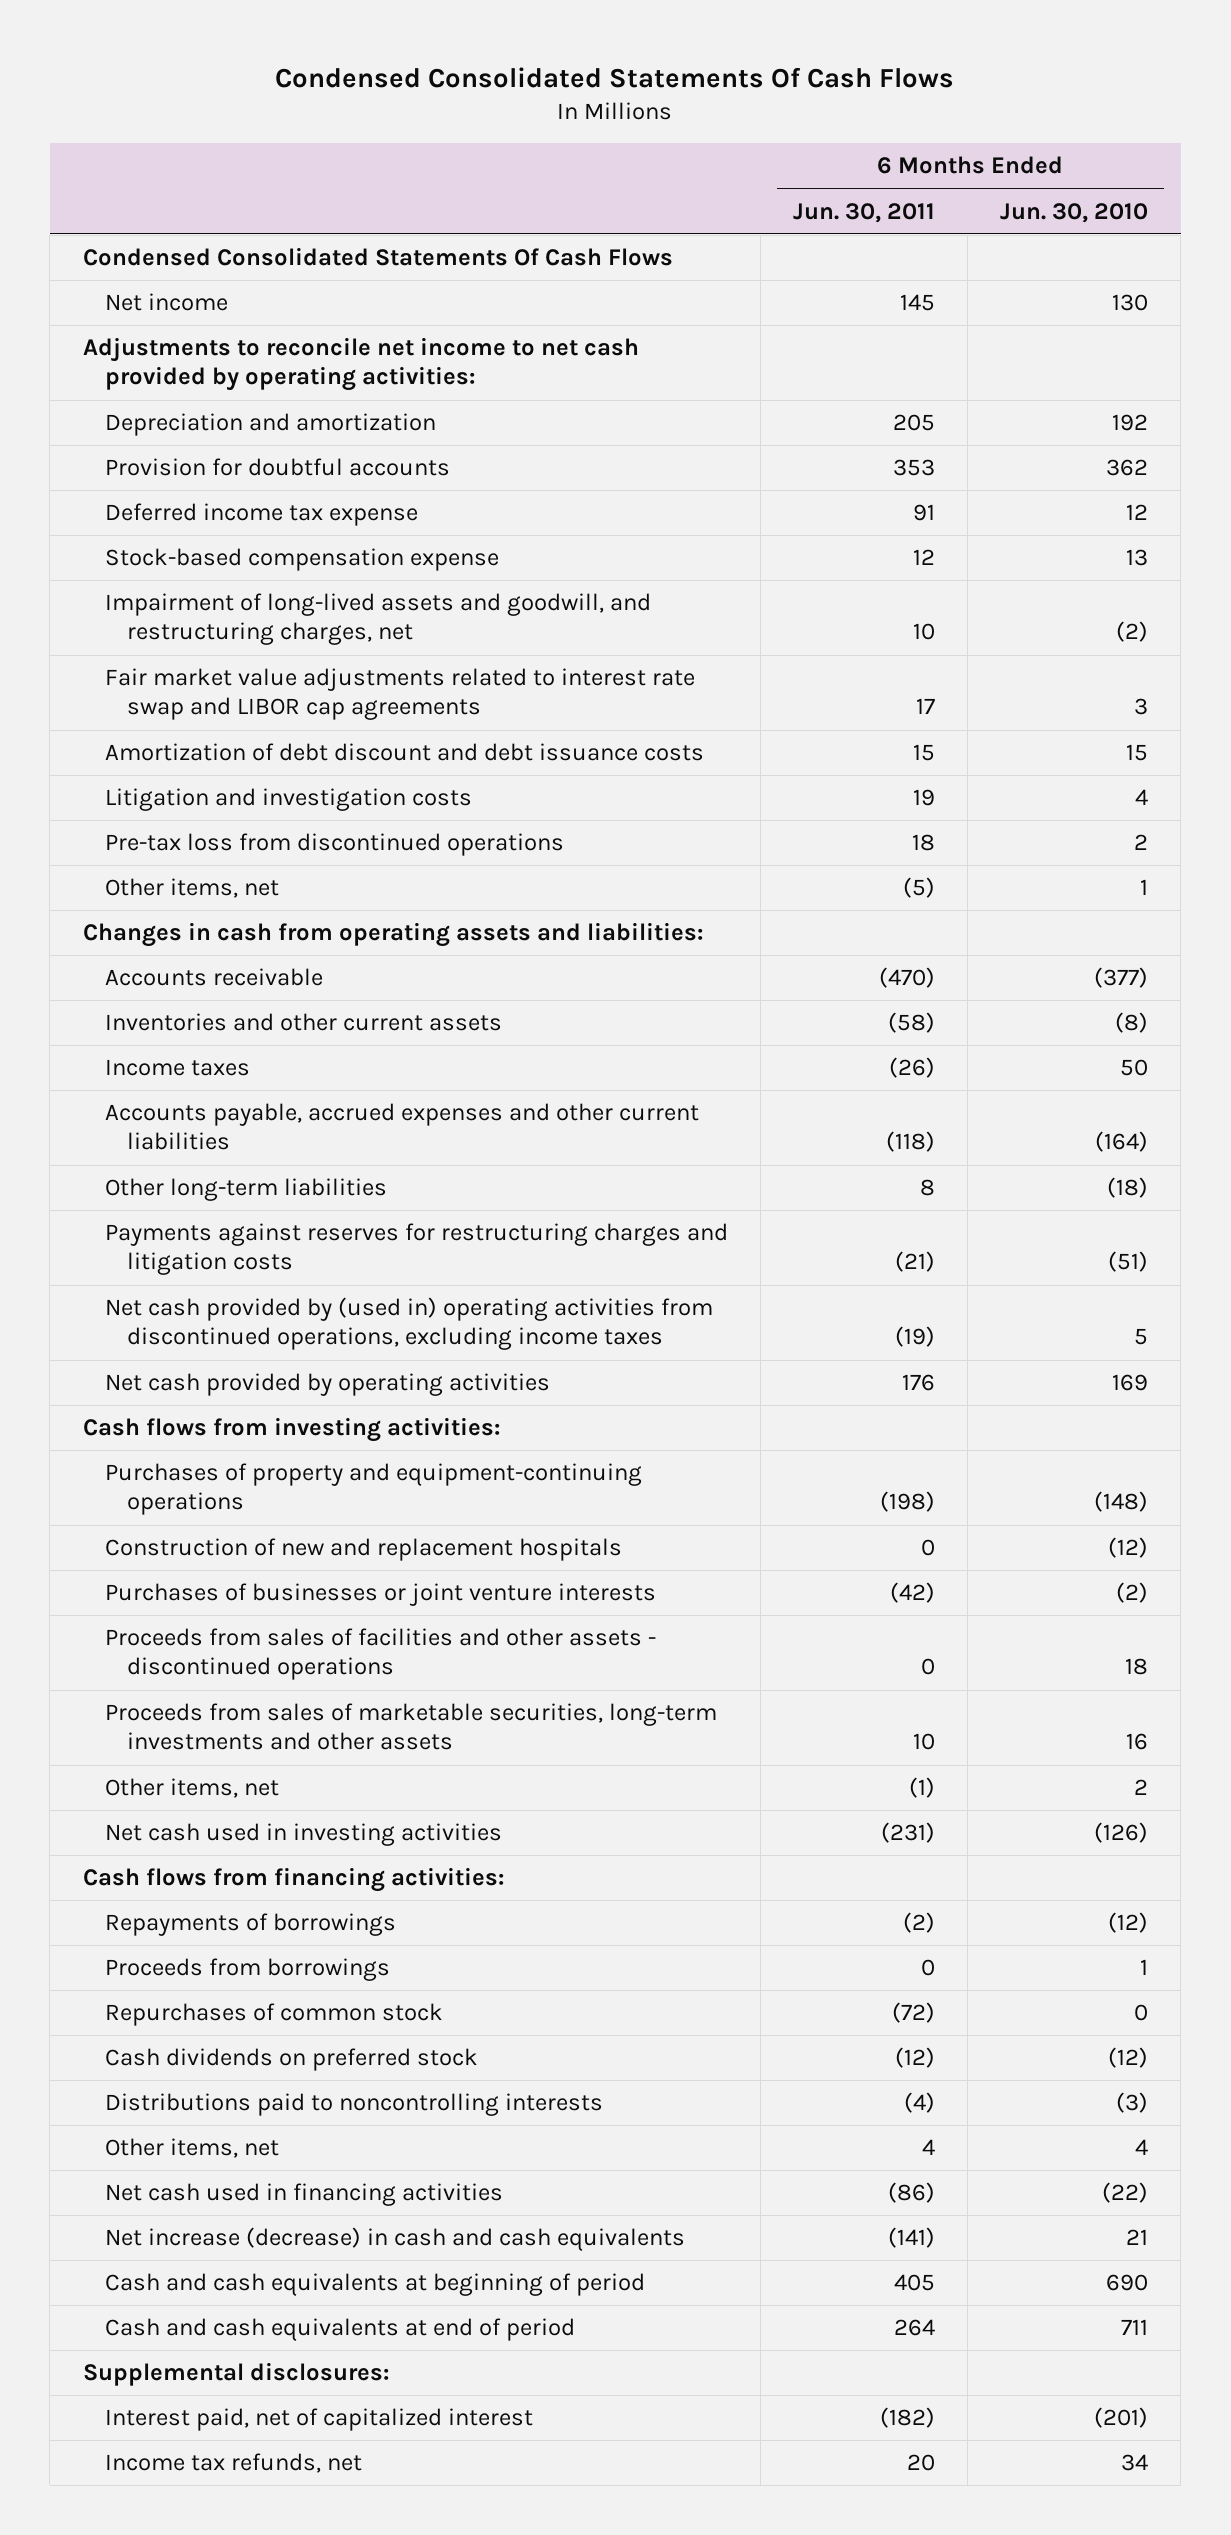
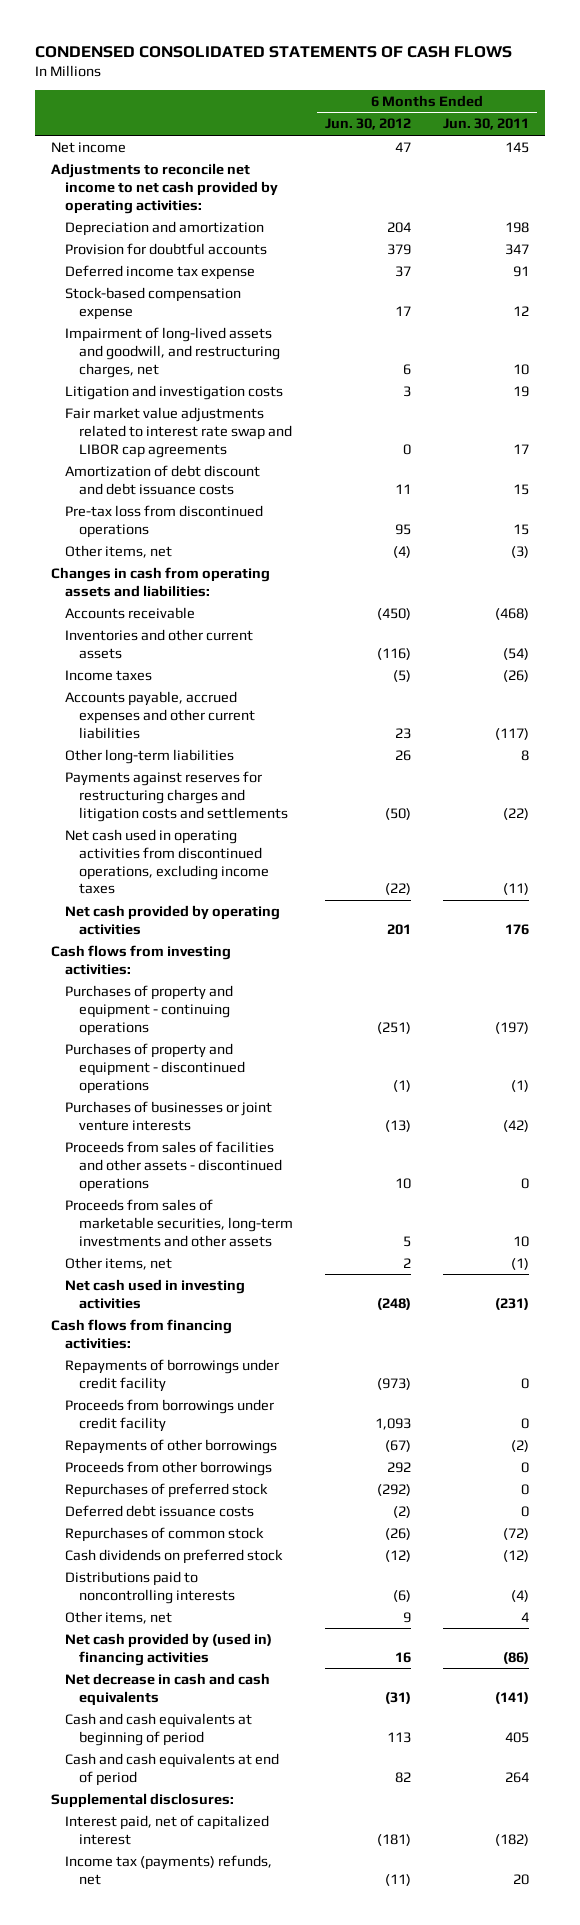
- Condensed Consolidated Statements Of Cash Flows
+ CONDENSED CONSOLIDATED STATEMENTS OF CASH FLOWS
- | 6 Months Ended Jun. 30, 2011 | 6 Months Ended Jun. 30, 2010
+ | 6 Months Ended Jun. 30, 2012 | 6 Months Ended Jun. 30, 2011
- Condensed Consolidated Statements Of Cash Flows
- Depreciation and amortization | 205 | 192
- Provision for doubtful accounts | 353 | 362
+ Depreciation and amortization | 204 | 198
+ Provision for doubtful accounts | 379 | 347
moved up: Litigation and investigation costs | 3 | 19
- Pre-tax loss from discontinued operations | 18 | 2
- Other items, net | (5) | 1
+ Pre-tax loss from discontinued operations | 95 | 15
+ Other items, net | (4) | (3)
- Accounts receivable | (470) | (377)
- Inventories and other current assets | (58) | (8)
+ Accounts receivable | (450) | (468)
+ Inventories and other current assets | (116) | (54)
- Accounts payable, accrued expenses and other current liabilities | (118) | (164)
+ Accounts payable, accrued expenses and other current liabilities | 23 | (117)
- Payments against reserves for restructuring charges and litigation costs | (21) | (51)
- Net cash provided by (used in) operating activities from discontinued operations, excluding income taxes | (19) | 5
+ Payments against reserves for restructuring charges and litigation costs and settlements | (50) | (22)
+ Net cash used in operating activities from discontinued operations, excluding income taxes | (22) | (11)
- Purchases of property and equipment-continuing operations | (198) | (148)
- Construction of new and replacement hospitals | 0 | (12)
+ Purchases of property and equipment - continuing operations | (251) | (197)
+ Purchases of property and equipment - discontinued operations | (1) | (1)
- Repayments of borrowings | (2) | (12)
- Proceeds from borrowings | 0 | 1
+ Repayments of borrowings under credit facility | (973) | 0
+ Proceeds from borrowings under credit facility | 1,093 | 0
+ Repayments of other borrowings | (67) | (2)
+ Proceeds from other borrowings | 292 | 0
+ Repurchases of preferred stock | (292) | 0
+ Deferred debt issuance costs | (2) | 0
- Net cash used in financing activities | (86) | (22)
- Net increase (decrease) in cash and cash equivalents | (141) | 21
+ Net cash provided by (used in) financing activities | 16 | (86)
+ Net decrease in cash and cash equivalents | (31) | (141)
- Income tax refunds, net | 20 | 34
+ Income tax (payments) refunds, net | (11) | 20

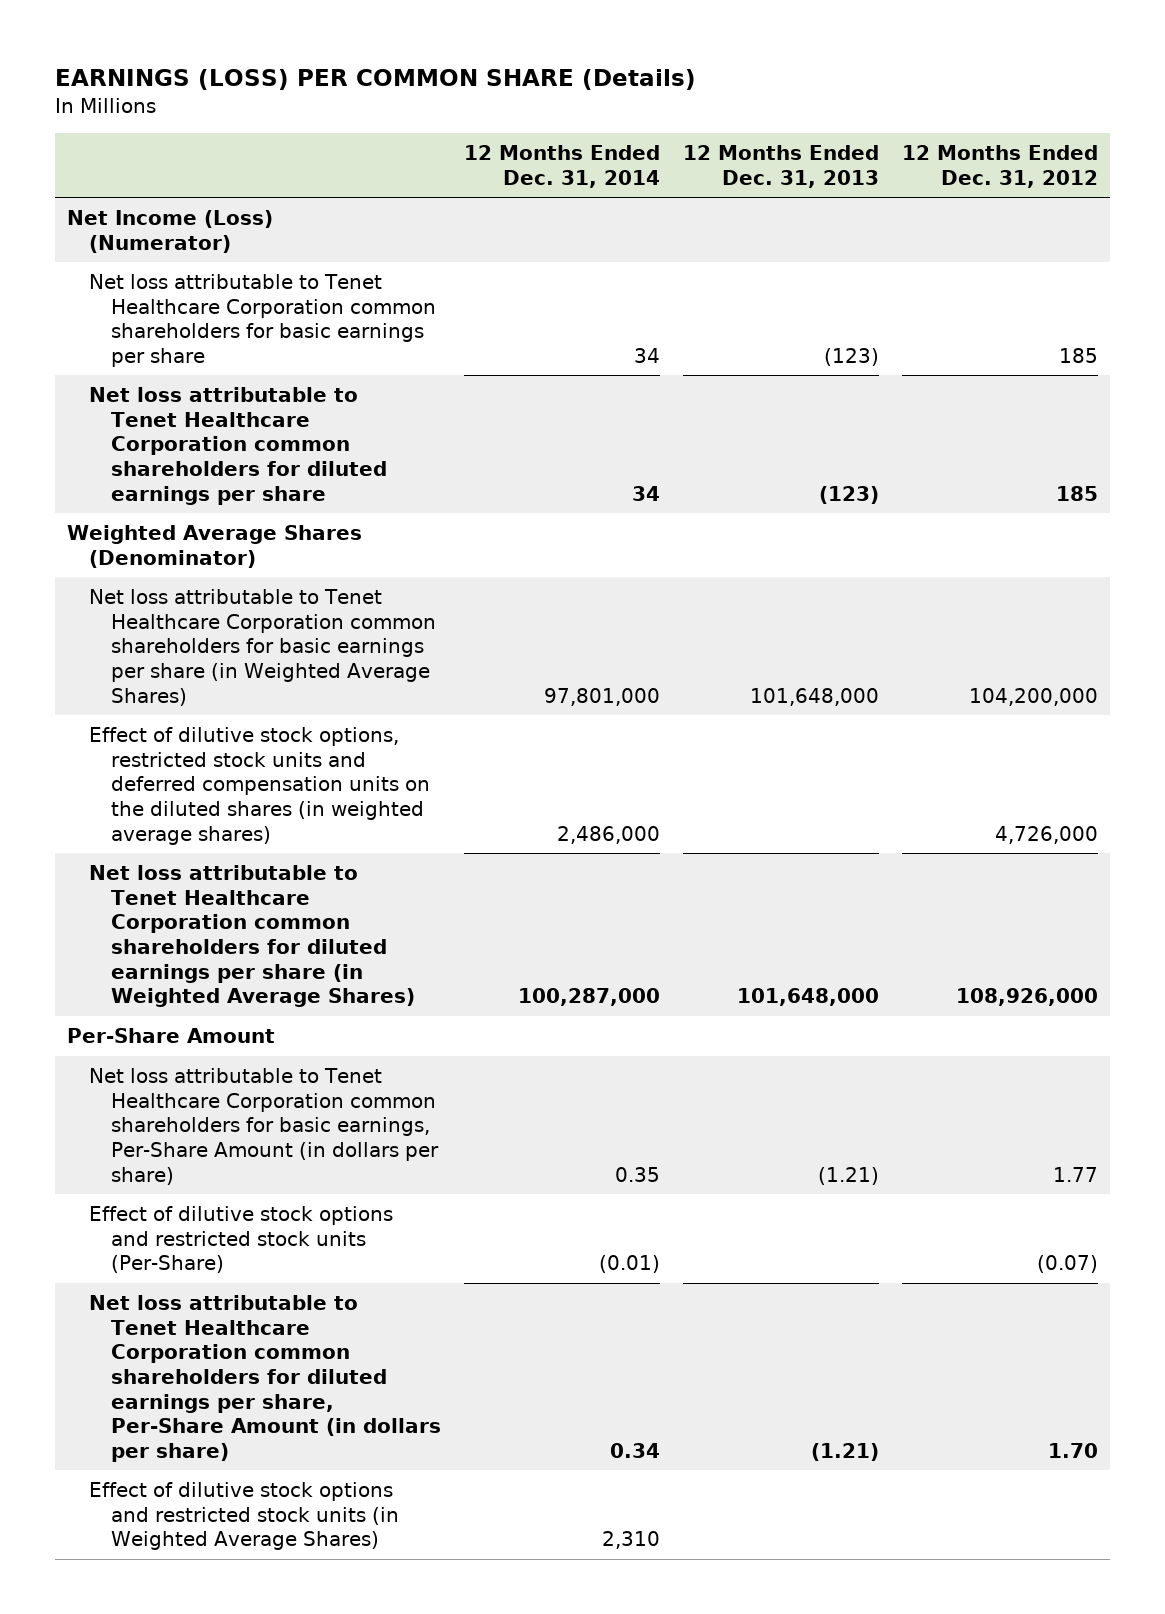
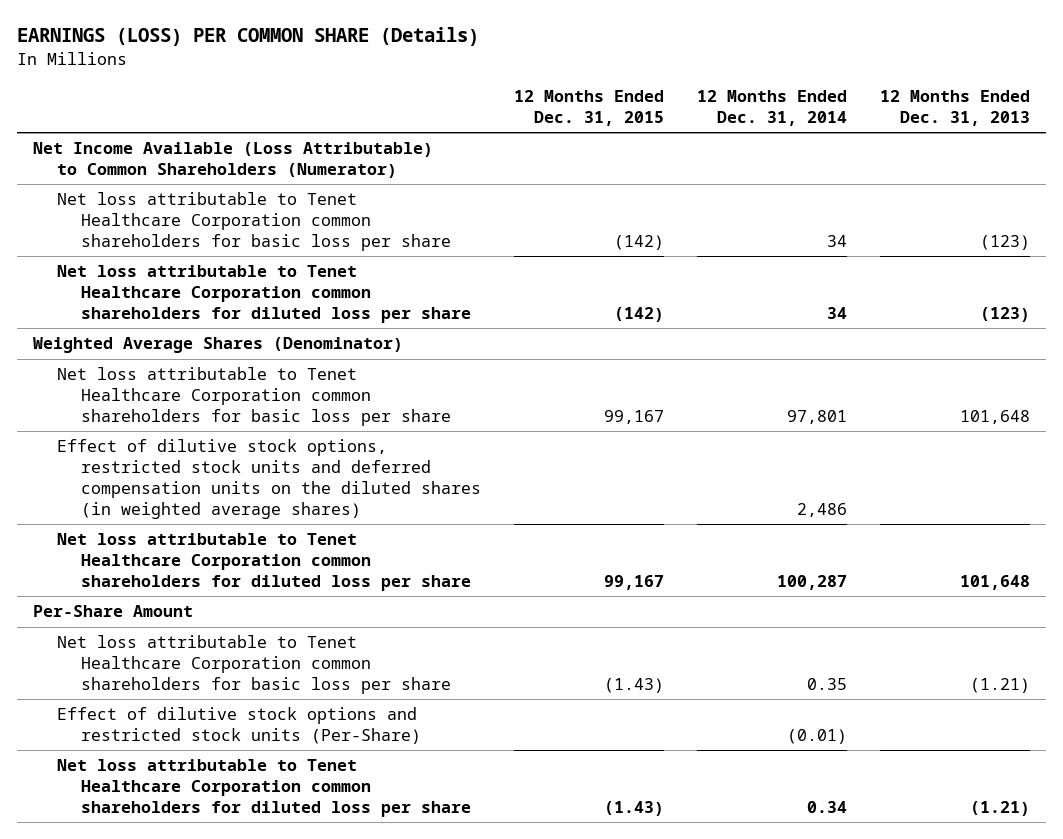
- | 12 Months Ended Dec. 31, 2014 | 12 Months Ended Dec. 31, 2013 | 12 Months Ended Dec. 31, 2012
+ | 12 Months Ended Dec. 31, 2015 | 12 Months Ended Dec. 31, 2014 | 12 Months Ended Dec. 31, 2013
- Net Income (Loss) (Numerator)
- Net loss attributable to Tenet Healthcare Corporation common shareholders for basic earnings per share | 34 | (123) | 185
- Net loss attributable to Tenet Healthcare Corporation common shareholders for diluted earnings per share | 34 | (123) | 185
+ Net Income Available (Loss Attributable) to Common Shareholders (Numerator)
+ Net loss attributable to Tenet Healthcare Corporation common shareholders for basic loss per share | (142) | 34 | (123)
+ Net loss attributable to Tenet Healthcare Corporation common shareholders for diluted loss per share | (142) | 34 | (123)
- Net loss attributable to Tenet Healthcare Corporation common shareholders for basic earnings per share (in Weighted Average Shares) | 97,801,000 | 101,648,000 | 104,200,000
- Effect of dilutive stock options, restricted stock units and deferred compensation units on the diluted shares (in weighted average shares) | 2,486,000 | | 4,726,000
- Net loss attributable to Tenet Healthcare Corporation common shareholders for diluted earnings per share (in Weighted Average Shares) | 100,287,000 | 101,648,000 | 108,926,000
+ Net loss attributable to Tenet Healthcare Corporation common shareholders for basic loss per share | 99,167 | 97,801 | 101,648
+ Effect of dilutive stock options, restricted stock units and deferred compensation units on the diluted shares (in weighted average shares) | | 2,486 |
+ Net loss attributable to Tenet Healthcare Corporation common shareholders for diluted loss per share | 99,167 | 100,287 | 101,648
- Net loss attributable to Tenet Healthcare Corporation common shareholders for basic earnings, Per-Share Amount (in dollars per share) | 0.35 | (1.21) | 1.77
+ Net loss attributable to Tenet Healthcare Corporation common shareholders for basic loss per share | (1.43) | 0.35 | (1.21)
- Net loss attributable to Tenet Healthcare Corporation common shareholders for diluted earnings per share, Per-Share Amount (in dollars per share) | 0.34 | (1.21) | 1.70
- Effect of dilutive stock options and restricted stock units (in Weighted Average Shares) | 2,310 | |
+ Net loss attributable to Tenet Healthcare Corporation common shareholders for diluted loss per share | (1.43) | 0.34 | (1.21)

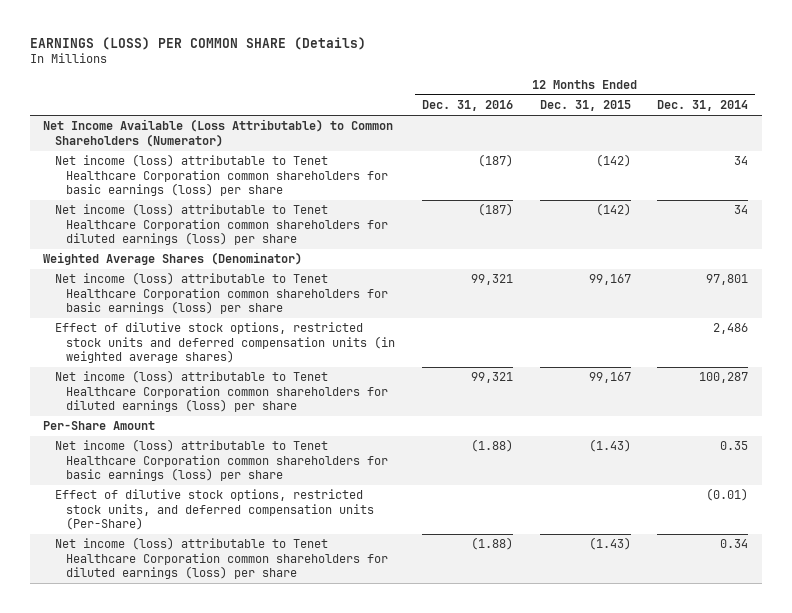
- | 12 Months Ended Dec. 31, 2015 | 12 Months Ended Dec. 31, 2014 | 12 Months Ended Dec. 31, 2013
+ | 12 Months Ended Dec. 31, 2016 | 12 Months Ended Dec. 31, 2015 | 12 Months Ended Dec. 31, 2014
- Net loss attributable to Tenet Healthcare Corporation common shareholders for basic loss per share | (142) | 34 | (123)
- Net loss attributable to Tenet Healthcare Corporation common shareholders for diluted loss per share | (142) | 34 | (123)
+ Net income (loss) attributable to Tenet Healthcare Corporation common shareholders for basic earnings (loss) per share | (187) | (142) | 34
+ Net income (loss) attributable to Tenet Healthcare Corporation common shareholders for diluted earnings (loss) per share | (187) | (142) | 34
- Net loss attributable to Tenet Healthcare Corporation common shareholders for basic loss per share | 99,167 | 97,801 | 101,648
- Effect of dilutive stock options, restricted stock units and deferred compensation units on the diluted shares (in weighted average shares) | | 2,486 |
- Net loss attributable to Tenet Healthcare Corporation common shareholders for diluted loss per share | 99,167 | 100,287 | 101,648
+ Net income (loss) attributable to Tenet Healthcare Corporation common shareholders for basic earnings (loss) per share | 99,321 | 99,167 | 97,801
+ Effect of dilutive stock options, restricted stock units and deferred compensation units (in weighted average shares) | | | 2,486
+ Net income (loss) attributable to Tenet Healthcare Corporation common shareholders for diluted earnings (loss) per share | 99,321 | 99,167 | 100,287
- Net loss attributable to Tenet Healthcare Corporation common shareholders for basic loss per share | (1.43) | 0.35 | (1.21)
- Effect of dilutive stock options and restricted stock units (Per-Share) | | (0.01) |
- Net loss attributable to Tenet Healthcare Corporation common shareholders for diluted loss per share | (1.43) | 0.34 | (1.21)
+ Net income (loss) attributable to Tenet Healthcare Corporation common shareholders for basic earnings (loss) per share | (1.88) | (1.43) | 0.35
+ Effect of dilutive stock options, restricted stock units, and deferred compensation units (Per-Share) | | | (0.01)
+ Net income (loss) attributable to Tenet Healthcare Corporation common shareholders for diluted earnings (loss) per share | (1.88) | (1.43) | 0.34

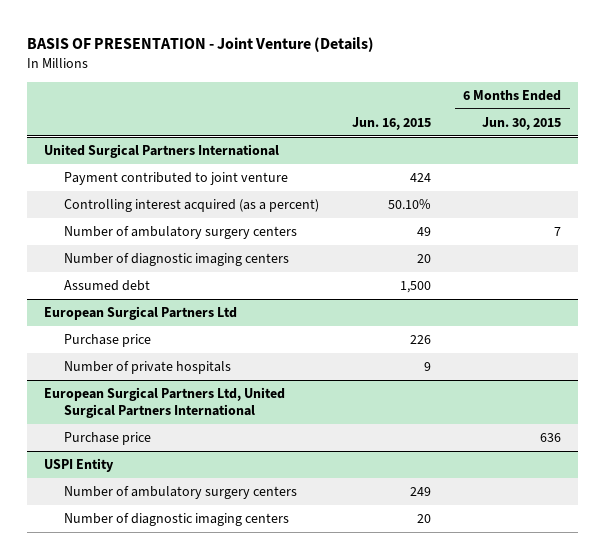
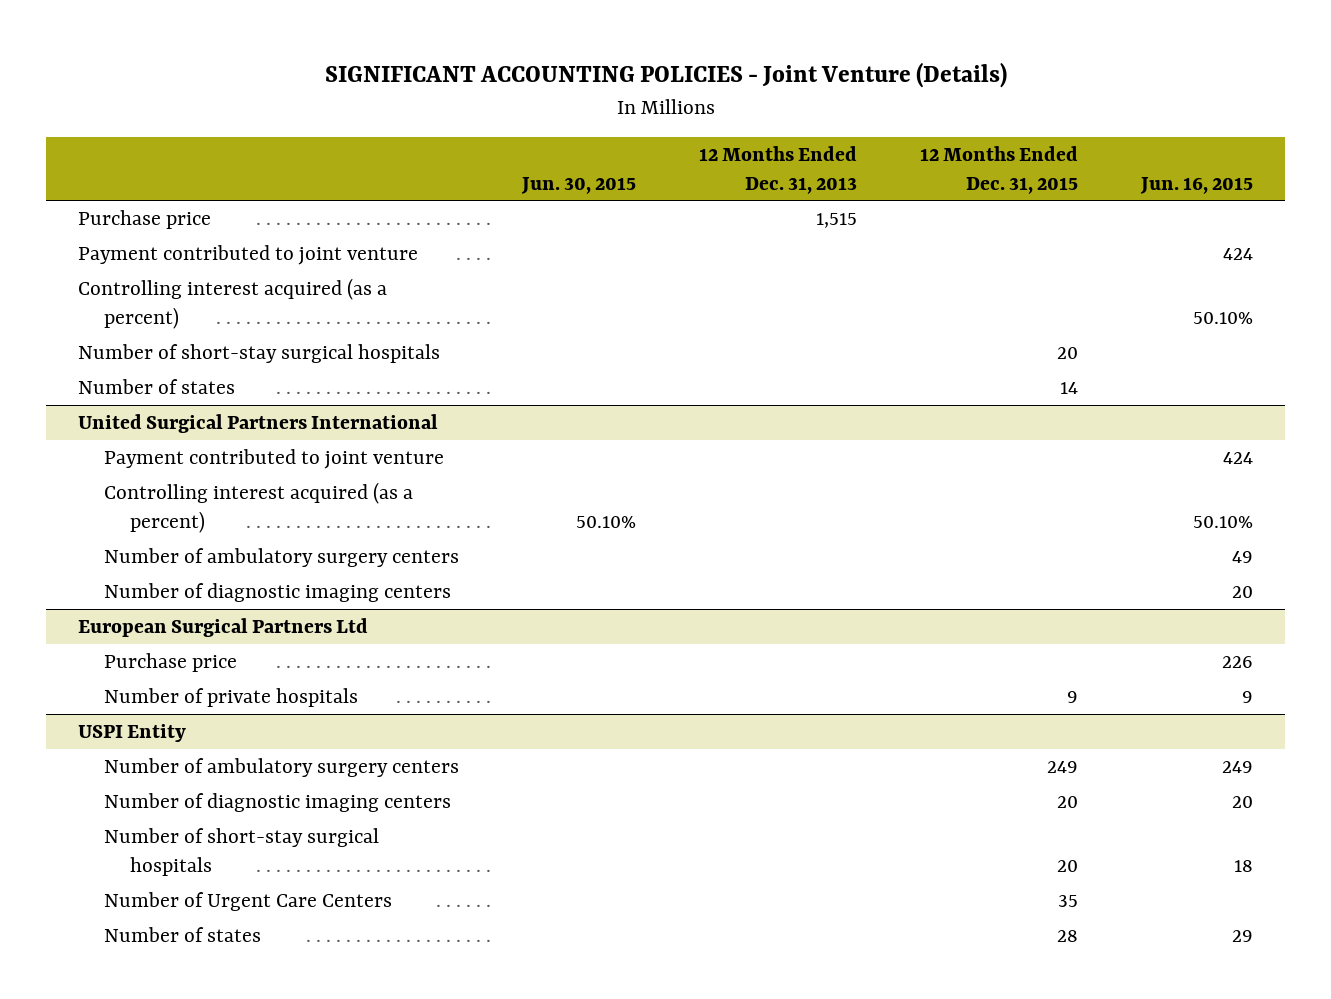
- BASIS OF PRESENTATION - Joint Venture (Details)
+ SIGNIFICANT ACCOUNTING POLICIES - Joint Venture (Details)
- | Jun. 16, 2015 | 6 Months Ended Jun. 30, 2015
+ | Jun. 30, 2015 | 12 Months Ended Dec. 31, 2013 | 12 Months Ended Dec. 31, 2015 | Jun. 16, 2015
+ Purchase price | | 1,515 | |
+ Payment contributed to joint venture | | | | 424
+ Controlling interest acquired (as a percent) | | | | 50.10%
+ Number of short-stay surgical hospitals | | | 20 |
+ Number of states | | | 14 |
@ United Surgical Partners International
- Assumed debt | 1,500 |
- European Surgical Partners Ltd, United Surgical Partners International
- Purchase price | | 636
@ USPI Entity
+ Number of short-stay surgical hospitals | | | 20 | 18
+ Number of Urgent Care Centers | | | 35 |
+ Number of states | | | 28 | 29

